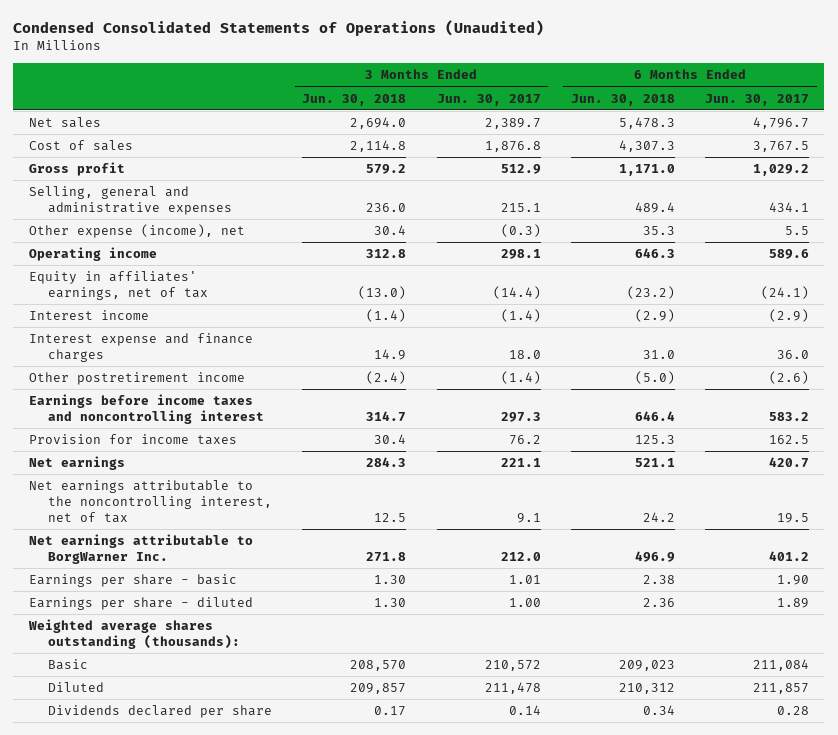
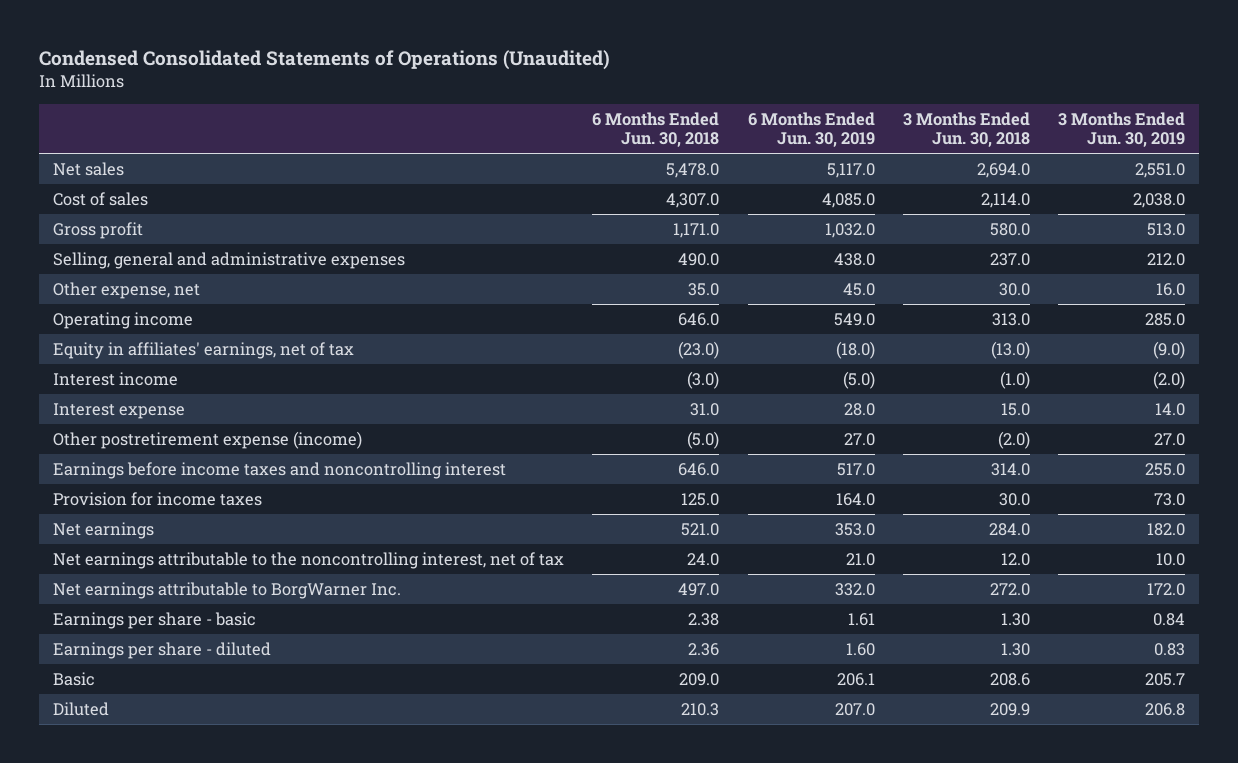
- | 3 Months Ended Jun. 30, 2018 | 3 Months Ended Jun. 30, 2017 | 6 Months Ended Jun. 30, 2018 | 6 Months Ended Jun. 30, 2017
+ | 6 Months Ended Jun. 30, 2018 | 6 Months Ended Jun. 30, 2019 | 3 Months Ended Jun. 30, 2018 | 3 Months Ended Jun. 30, 2019
- Net sales | 2,694.0 | 2,389.7 | 5,478.3 | 4,796.7
- Cost of sales | 2,114.8 | 1,876.8 | 4,307.3 | 3,767.5
- Gross profit | 579.2 | 512.9 | 1,171.0 | 1,029.2
- Selling, general and administrative expenses | 236.0 | 215.1 | 489.4 | 434.1
- Other expense (income), net | 30.4 | (0.3) | 35.3 | 5.5
- Operating income | 312.8 | 298.1 | 646.3 | 589.6
- Equity in affiliates' earnings, net of tax | (13.0) | (14.4) | (23.2) | (24.1)
- Interest income | (1.4) | (1.4) | (2.9) | (2.9)
- Interest expense and finance charges | 14.9 | 18.0 | 31.0 | 36.0
- Other postretirement income | (2.4) | (1.4) | (5.0) | (2.6)
- Earnings before income taxes and noncontrolling interest | 314.7 | 297.3 | 646.4 | 583.2
- Provision for income taxes | 30.4 | 76.2 | 125.3 | 162.5
- Net earnings | 284.3 | 221.1 | 521.1 | 420.7
- Net earnings attributable to the noncontrolling interest, net of tax | 12.5 | 9.1 | 24.2 | 19.5
- Net earnings attributable to BorgWarner Inc. | 271.8 | 212.0 | 496.9 | 401.2
+ Net sales | 5,478.0 | 5,117.0 | 2,694.0 | 2,551.0
+ Cost of sales | 4,307.0 | 4,085.0 | 2,114.0 | 2,038.0
+ Gross profit | 1,171.0 | 1,032.0 | 580.0 | 513.0
+ Selling, general and administrative expenses | 490.0 | 438.0 | 237.0 | 212.0
+ Other expense, net | 35.0 | 45.0 | 30.0 | 16.0
+ Operating income | 646.0 | 549.0 | 313.0 | 285.0
+ Equity in affiliates' earnings, net of tax | (23.0) | (18.0) | (13.0) | (9.0)
+ Interest income | (3.0) | (5.0) | (1.0) | (2.0)
+ Interest expense | 31.0 | 28.0 | 15.0 | 14.0
+ Other postretirement expense (income) | (5.0) | 27.0 | (2.0) | 27.0
+ Earnings before income taxes and noncontrolling interest | 646.0 | 517.0 | 314.0 | 255.0
+ Provision for income taxes | 125.0 | 164.0 | 30.0 | 73.0
+ Net earnings | 521.0 | 353.0 | 284.0 | 182.0
+ Net earnings attributable to the noncontrolling interest, net of tax | 24.0 | 21.0 | 12.0 | 10.0
+ Net earnings attributable to BorgWarner Inc. | 497.0 | 332.0 | 272.0 | 172.0
- Weighted average shares outstanding (thousands):
- Basic | 208,570 | 210,572 | 209,023 | 211,084
- Diluted | 209,857 | 211,478 | 210,312 | 211,857
- Dividends declared per share | 0.17 | 0.14 | 0.34 | 0.28
+ Basic | 209.0 | 206.1 | 208.6 | 205.7
+ Diluted | 210.3 | 207.0 | 209.9 | 206.8

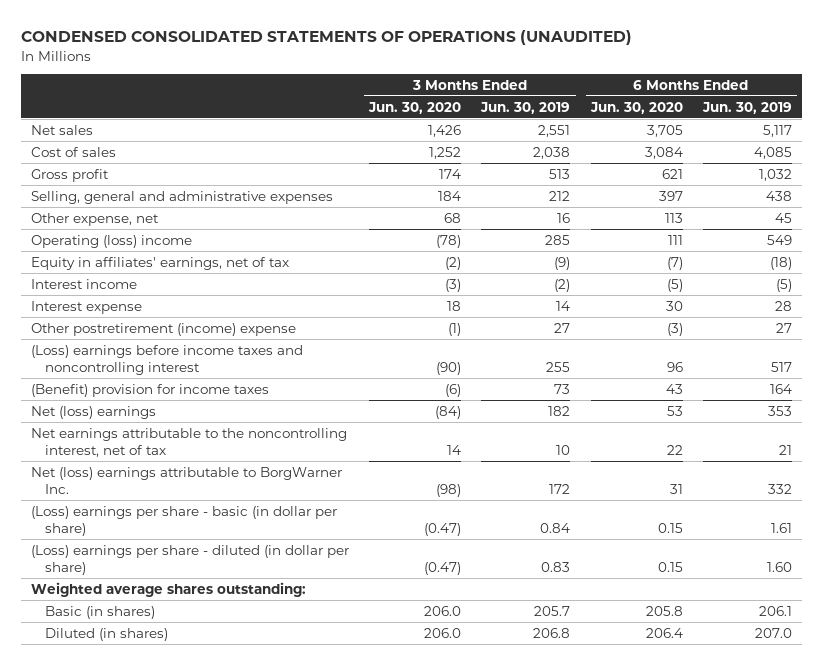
- Condensed Consolidated Statements of Operations (Unaudited)
+ CONDENSED CONSOLIDATED STATEMENTS OF OPERATIONS (UNAUDITED)
- | 6 Months Ended Jun. 30, 2018 | 6 Months Ended Jun. 30, 2019 | 3 Months Ended Jun. 30, 2018 | 3 Months Ended Jun. 30, 2019
+ | 3 Months Ended Jun. 30, 2020 | 3 Months Ended Jun. 30, 2019 | 6 Months Ended Jun. 30, 2020 | 6 Months Ended Jun. 30, 2019
- Net sales | 5,478.0 | 5,117.0 | 2,694.0 | 2,551.0
- Cost of sales | 4,307.0 | 4,085.0 | 2,114.0 | 2,038.0
- Gross profit | 1,171.0 | 1,032.0 | 580.0 | 513.0
- Selling, general and administrative expenses | 490.0 | 438.0 | 237.0 | 212.0
- Other expense, net | 35.0 | 45.0 | 30.0 | 16.0
- Operating income | 646.0 | 549.0 | 313.0 | 285.0
- Equity in affiliates' earnings, net of tax | (23.0) | (18.0) | (13.0) | (9.0)
- Interest income | (3.0) | (5.0) | (1.0) | (2.0)
- Interest expense | 31.0 | 28.0 | 15.0 | 14.0
- Other postretirement expense (income) | (5.0) | 27.0 | (2.0) | 27.0
- Earnings before income taxes and noncontrolling interest | 646.0 | 517.0 | 314.0 | 255.0
- Provision for income taxes | 125.0 | 164.0 | 30.0 | 73.0
- Net earnings | 521.0 | 353.0 | 284.0 | 182.0
- Net earnings attributable to the noncontrolling interest, net of tax | 24.0 | 21.0 | 12.0 | 10.0
- Net earnings attributable to BorgWarner Inc. | 497.0 | 332.0 | 272.0 | 172.0
- Earnings per share - basic | 2.38 | 1.61 | 1.30 | 0.84
- Earnings per share - diluted | 2.36 | 1.60 | 1.30 | 0.83
- Basic | 209.0 | 206.1 | 208.6 | 205.7
- Diluted | 210.3 | 207.0 | 209.9 | 206.8
+ Net sales | 1,426 | 2,551 | 3,705 | 5,117
+ Cost of sales | 1,252 | 2,038 | 3,084 | 4,085
+ Gross profit | 174 | 513 | 621 | 1,032
+ Selling, general and administrative expenses | 184 | 212 | 397 | 438
+ Other expense, net | 68 | 16 | 113 | 45
+ Operating (loss) income | (78) | 285 | 111 | 549
+ Equity in affiliates' earnings, net of tax | (2) | (9) | (7) | (18)
+ Interest income | (3) | (2) | (5) | (5)
+ Interest expense | 18 | 14 | 30 | 28
+ Other postretirement (income) expense | (1) | 27 | (3) | 27
+ (Loss) earnings before income taxes and noncontrolling interest | (90) | 255 | 96 | 517
+ (Benefit) provision for income taxes | (6) | 73 | 43 | 164
+ Net (loss) earnings | (84) | 182 | 53 | 353
+ Net earnings attributable to the noncontrolling interest, net of tax | 14 | 10 | 22 | 21
+ Net (loss) earnings attributable to BorgWarner Inc. | (98) | 172 | 31 | 332
+ (Loss) earnings per share - basic (in dollar per share) | (0.47) | 0.84 | 0.15 | 1.61
+ (Loss) earnings per share - diluted (in dollar per share) | (0.47) | 0.83 | 0.15 | 1.60
+ Weighted average shares outstanding:
+ Basic (in shares) | 206.0 | 205.7 | 205.8 | 206.1
+ Diluted (in shares) | 206.0 | 206.8 | 206.4 | 207.0

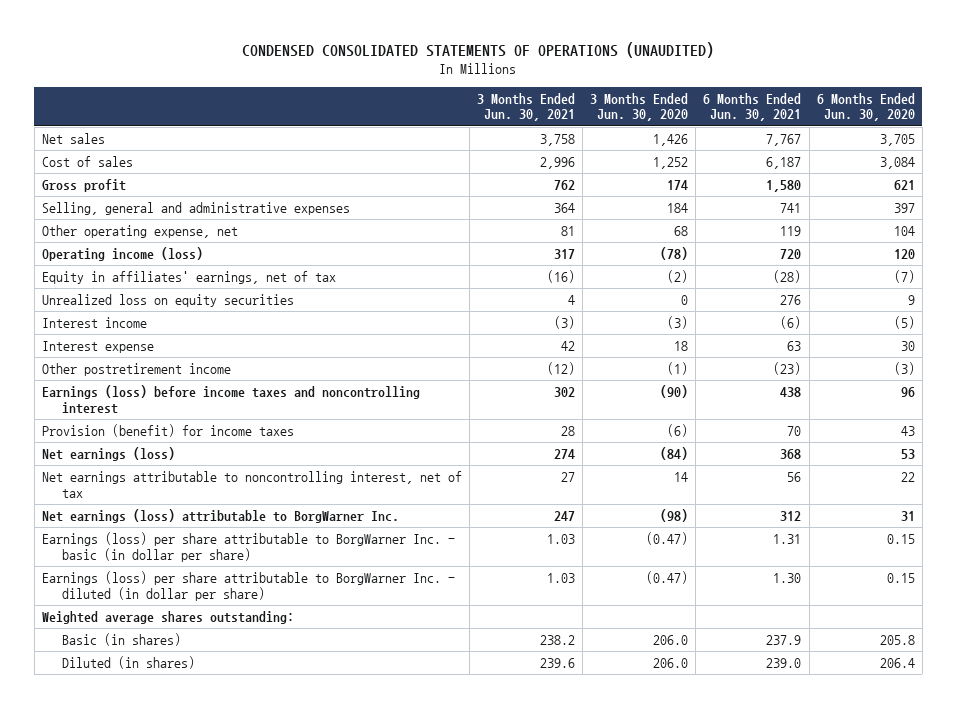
- | 3 Months Ended Jun. 30, 2020 | 3 Months Ended Jun. 30, 2019 | 6 Months Ended Jun. 30, 2020 | 6 Months Ended Jun. 30, 2019
+ | 3 Months Ended Jun. 30, 2021 | 3 Months Ended Jun. 30, 2020 | 6 Months Ended Jun. 30, 2021 | 6 Months Ended Jun. 30, 2020
- Other expense, net | 68 | 16 | 113 | 45
- Operating (loss) income | (78) | 285 | 111 | 549
+ Other operating expense, net | 81 | 68 | 119 | 104
+ Operating income (loss) | 317 | (78) | 720 | 120
+ Unrealized loss on equity securities | 4 | 0 | 276 | 9
- Other postretirement (income) expense | (1) | 27 | (3) | 27
- (Loss) earnings before income taxes and noncontrolling interest | (90) | 255 | 96 | 517
- (Benefit) provision for income taxes | (6) | 73 | 43 | 164
- Net (loss) earnings | (84) | 182 | 53 | 353
- Net earnings attributable to the noncontrolling interest, net of tax | 14 | 10 | 22 | 21
- Net (loss) earnings attributable to BorgWarner Inc. | (98) | 172 | 31 | 332
- (Loss) earnings per share - basic (in dollar per share) | (0.47) | 0.84 | 0.15 | 1.61
- (Loss) earnings per share - diluted (in dollar per share) | (0.47) | 0.83 | 0.15 | 1.60
+ Other postretirement income | (12) | (1) | (23) | (3)
+ Earnings (loss) before income taxes and noncontrolling interest | 302 | (90) | 438 | 96
+ Provision (benefit) for income taxes | 28 | (6) | 70 | 43
+ Net earnings (loss) | 274 | (84) | 368 | 53
+ Net earnings attributable to noncontrolling interest, net of tax | 27 | 14 | 56 | 22
+ Net earnings (loss) attributable to BorgWarner Inc. | 247 | (98) | 312 | 31
+ Earnings (loss) per share attributable to BorgWarner Inc. - basic (in dollar per share) | 1.03 | (0.47) | 1.31 | 0.15
+ Earnings (loss) per share attributable to BorgWarner Inc. - diluted (in dollar per share) | 1.03 | (0.47) | 1.30 | 0.15

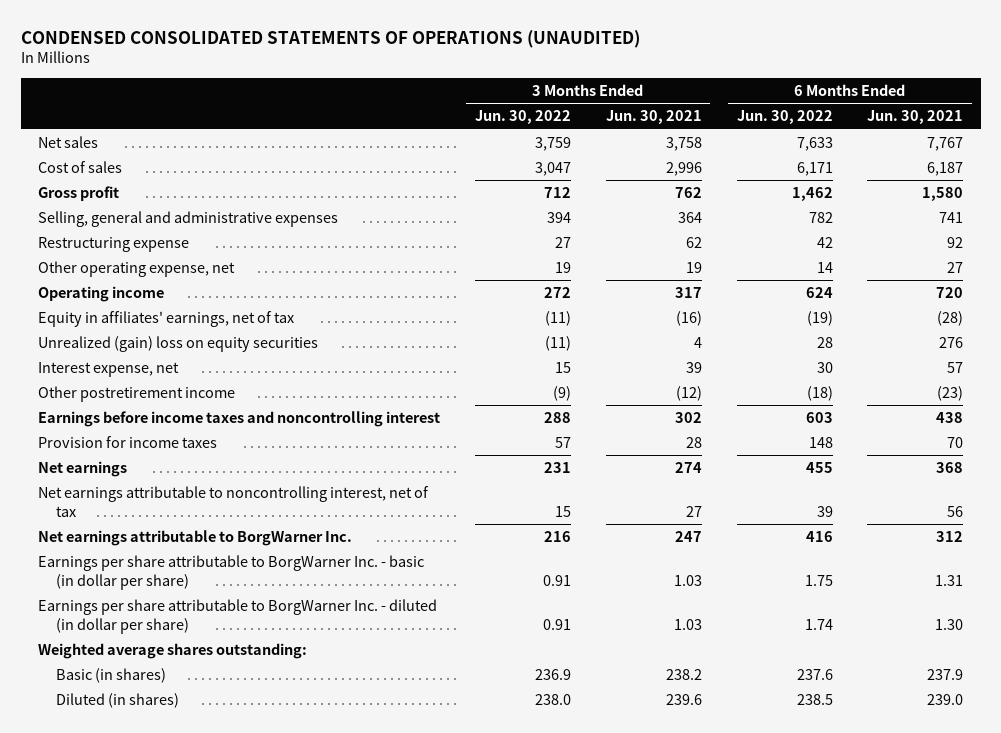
- | 3 Months Ended Jun. 30, 2021 | 3 Months Ended Jun. 30, 2020 | 6 Months Ended Jun. 30, 2021 | 6 Months Ended Jun. 30, 2020
+ | 3 Months Ended Jun. 30, 2022 | 3 Months Ended Jun. 30, 2021 | 6 Months Ended Jun. 30, 2022 | 6 Months Ended Jun. 30, 2021
- Other operating expense, net | 81 | 68 | 119 | 104
- Operating income (loss) | 317 | (78) | 720 | 120
+ Restructuring expense | 27 | 62 | 42 | 92
+ Other operating expense, net | 19 | 19 | 14 | 27
+ Operating income | 272 | 317 | 624 | 720
- Unrealized loss on equity securities | 4 | 0 | 276 | 9
- Interest income | (3) | (3) | (6) | (5)
- Interest expense | 42 | 18 | 63 | 30
+ Unrealized (gain) loss on equity securities | (11) | 4 | 28 | 276
+ Interest expense, net | 15 | 39 | 30 | 57
- Earnings (loss) before income taxes and noncontrolling interest | 302 | (90) | 438 | 96
- Provision (benefit) for income taxes | 28 | (6) | 70 | 43
- Net earnings (loss) | 274 | (84) | 368 | 53
+ Earnings before income taxes and noncontrolling interest | 288 | 302 | 603 | 438
+ Provision for income taxes | 57 | 28 | 148 | 70
+ Net earnings | 231 | 274 | 455 | 368
- Net earnings (loss) attributable to BorgWarner Inc. | 247 | (98) | 312 | 31
- Earnings (loss) per share attributable to BorgWarner Inc. - basic (in dollar per share) | 1.03 | (0.47) | 1.31 | 0.15
- Earnings (loss) per share attributable to BorgWarner Inc. - diluted (in dollar per share) | 1.03 | (0.47) | 1.30 | 0.15
+ Net earnings attributable to BorgWarner Inc. | 216 | 247 | 416 | 312
+ Earnings per share attributable to BorgWarner Inc. - basic (in dollar per share) | 0.91 | 1.03 | 1.75 | 1.31
+ Earnings per share attributable to BorgWarner Inc. - diluted (in dollar per share) | 0.91 | 1.03 | 1.74 | 1.30

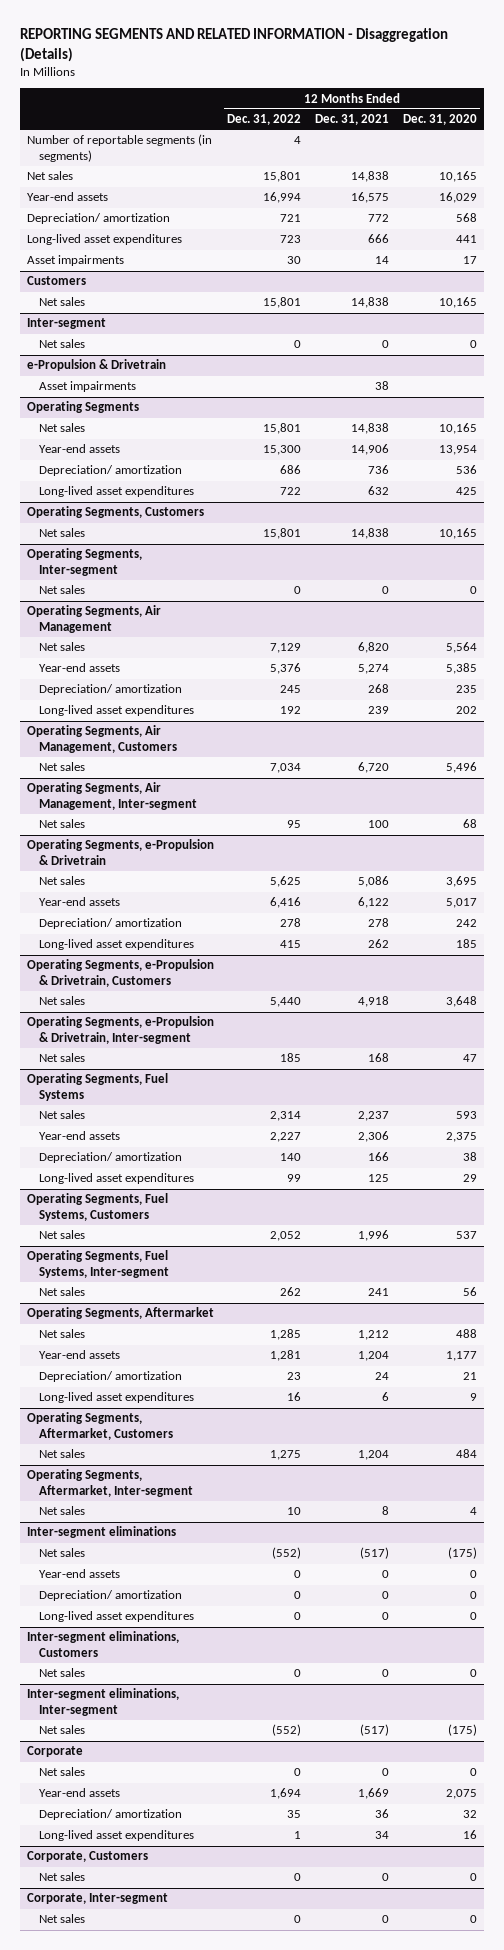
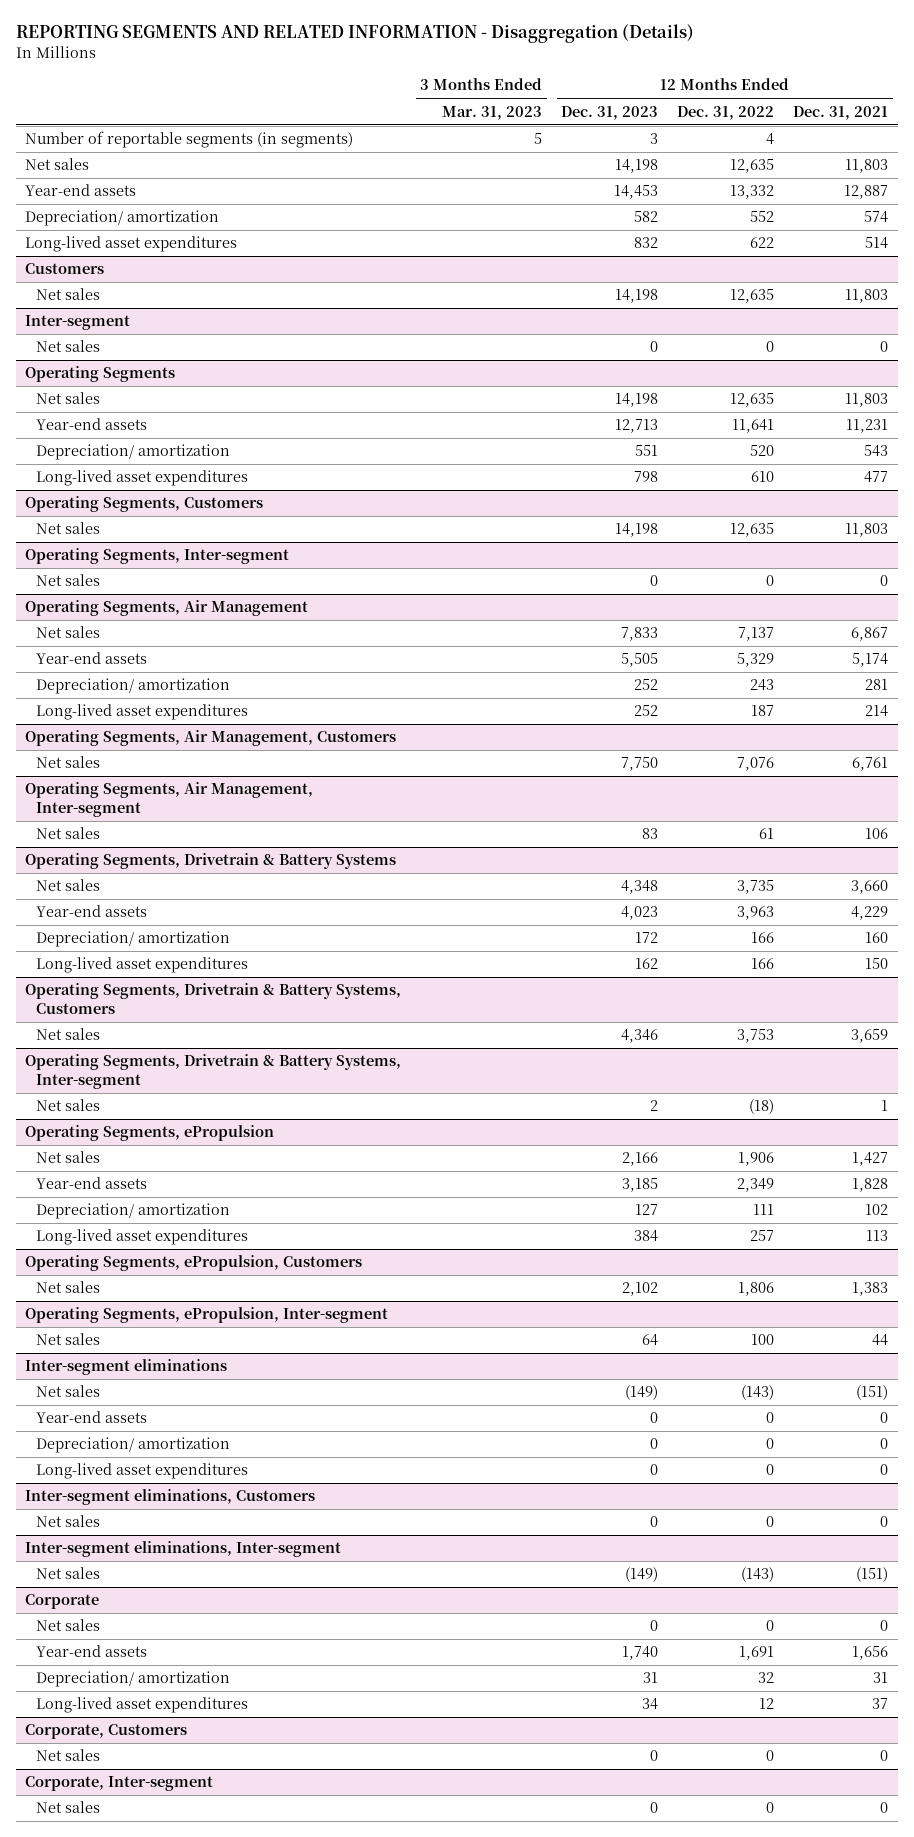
- | 12 Months Ended Dec. 31, 2022 | 12 Months Ended Dec. 31, 2021 | 12 Months Ended Dec. 31, 2020
+ | 3 Months Ended Mar. 31, 2023 | 12 Months Ended Dec. 31, 2023 | 12 Months Ended Dec. 31, 2022 | 12 Months Ended Dec. 31, 2021
- Net sales | 15,801 | 14,838 | 10,165
- Year-end assets | 16,994 | 16,575 | 16,029
- Depreciation/ amortization | 721 | 772 | 568
- Long-lived asset expenditures | 723 | 666 | 441
- Asset impairments | 30 | 14 | 17
+ Net sales | | 14,198 | 12,635 | 11,803
+ Year-end assets | | 14,453 | 13,332 | 12,887
+ Depreciation/ amortization | | 582 | 552 | 574
+ Long-lived asset expenditures | | 832 | 622 | 514
@ Customers
- Net sales | 15,801 | 14,838 | 10,165
+ Net sales | | 14,198 | 12,635 | 11,803
- e-Propulsion & Drivetrain
- Asset impairments | | 38 |
@ Operating Segments
- Net sales | 15,801 | 14,838 | 10,165
- Year-end assets | 15,300 | 14,906 | 13,954
- Depreciation/ amortization | 686 | 736 | 536
- Long-lived asset expenditures | 722 | 632 | 425
+ Net sales | | 14,198 | 12,635 | 11,803
+ Year-end assets | | 12,713 | 11,641 | 11,231
+ Depreciation/ amortization | | 551 | 520 | 543
+ Long-lived asset expenditures | | 798 | 610 | 477
@ Operating Segments, Customers
- Net sales | 15,801 | 14,838 | 10,165
+ Net sales | | 14,198 | 12,635 | 11,803
@ Operating Segments, Air Management
- Net sales | 7,129 | 6,820 | 5,564
- Year-end assets | 5,376 | 5,274 | 5,385
- Depreciation/ amortization | 245 | 268 | 235
- Long-lived asset expenditures | 192 | 239 | 202
+ Net sales | | 7,833 | 7,137 | 6,867
+ Year-end assets | | 5,505 | 5,329 | 5,174
+ Depreciation/ amortization | | 252 | 243 | 281
+ Long-lived asset expenditures | | 252 | 187 | 214
@ Operating Segments, Air Management, Customers
- Net sales | 7,034 | 6,720 | 5,496
+ Net sales | | 7,750 | 7,076 | 6,761
@ Operating Segments, Air Management, Inter-segment
- Net sales | 95 | 100 | 68
- Operating Segments, e-Propulsion & Drivetrain
- Net sales | 5,625 | 5,086 | 3,695
- Year-end assets | 6,416 | 6,122 | 5,017
- Depreciation/ amortization | 278 | 278 | 242
- Long-lived asset expenditures | 415 | 262 | 185
- Operating Segments, e-Propulsion & Drivetrain, Customers
- Net sales | 5,440 | 4,918 | 3,648
- Operating Segments, e-Propulsion & Drivetrain, Inter-segment
- Net sales | 185 | 168 | 47
- Operating Segments, Fuel Systems
- Net sales | 2,314 | 2,237 | 593
- Year-end assets | 2,227 | 2,306 | 2,375
- Depreciation/ amortization | 140 | 166 | 38
- Long-lived asset expenditures | 99 | 125 | 29
- Operating Segments, Fuel Systems, Customers
- Net sales | 2,052 | 1,996 | 537
- Operating Segments, Fuel Systems, Inter-segment
- Net sales | 262 | 241 | 56
- Operating Segments, Aftermarket
- Net sales | 1,285 | 1,212 | 488
- Year-end assets | 1,281 | 1,204 | 1,177
- Depreciation/ amortization | 23 | 24 | 21
- Long-lived asset expenditures | 16 | 6 | 9
- Operating Segments, Aftermarket, Customers
- Net sales | 1,275 | 1,204 | 484
- Operating Segments, Aftermarket, Inter-segment
- Net sales | 10 | 8 | 4
@ Operating Segments, Air Management, Inter-segment
+ Net sales | | 83 | 61 | 106
+ Operating Segments, Drivetrain & Battery Systems
+ Net sales | | 4,348 | 3,735 | 3,660
+ Year-end assets | | 4,023 | 3,963 | 4,229
+ Depreciation/ amortization | | 172 | 166 | 160
+ Long-lived asset expenditures | | 162 | 166 | 150
+ Operating Segments, Drivetrain & Battery Systems, Customers
+ Net sales | | 4,346 | 3,753 | 3,659
+ Operating Segments, Drivetrain & Battery Systems, Inter-segment
+ Net sales | | 2 | (18) | 1
+ Operating Segments, ePropulsion
+ Net sales | | 2,166 | 1,906 | 1,427
+ Year-end assets | | 3,185 | 2,349 | 1,828
+ Depreciation/ amortization | | 127 | 111 | 102
+ Long-lived asset expenditures | | 384 | 257 | 113
+ Operating Segments, ePropulsion, Customers
+ Net sales | | 2,102 | 1,806 | 1,383
+ Operating Segments, ePropulsion, Inter-segment
+ Net sales | | 64 | 100 | 44
@ Inter-segment eliminations
- Net sales | (552) | (517) | (175)
+ Net sales | | (149) | (143) | (151)
@ Inter-segment eliminations, Inter-segment
- Net sales | (552) | (517) | (175)
+ Net sales | | (149) | (143) | (151)
@ Corporate
- Year-end assets | 1,694 | 1,669 | 2,075
- Depreciation/ amortization | 35 | 36 | 32
- Long-lived asset expenditures | 1 | 34 | 16
+ Year-end assets | | 1,740 | 1,691 | 1,656
+ Depreciation/ amortization | | 31 | 32 | 31
+ Long-lived asset expenditures | | 34 | 12 | 37

